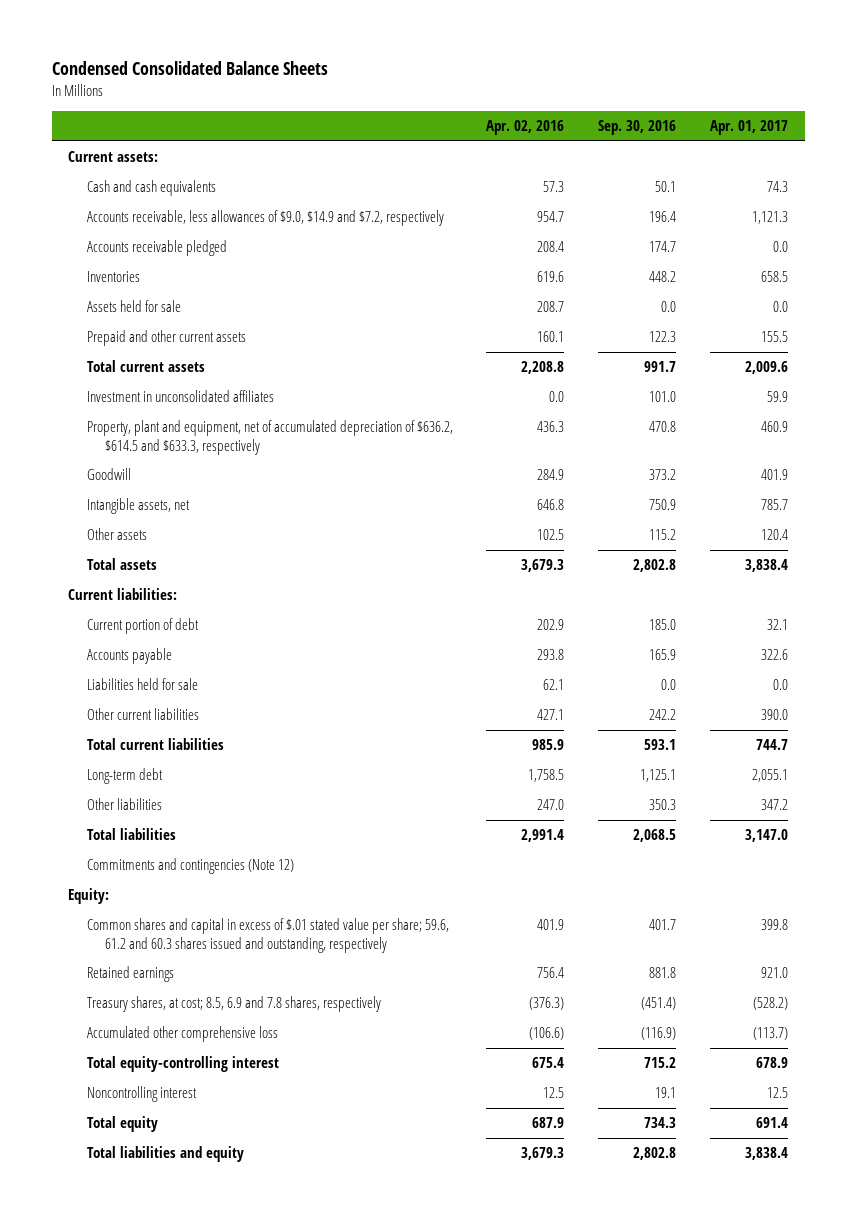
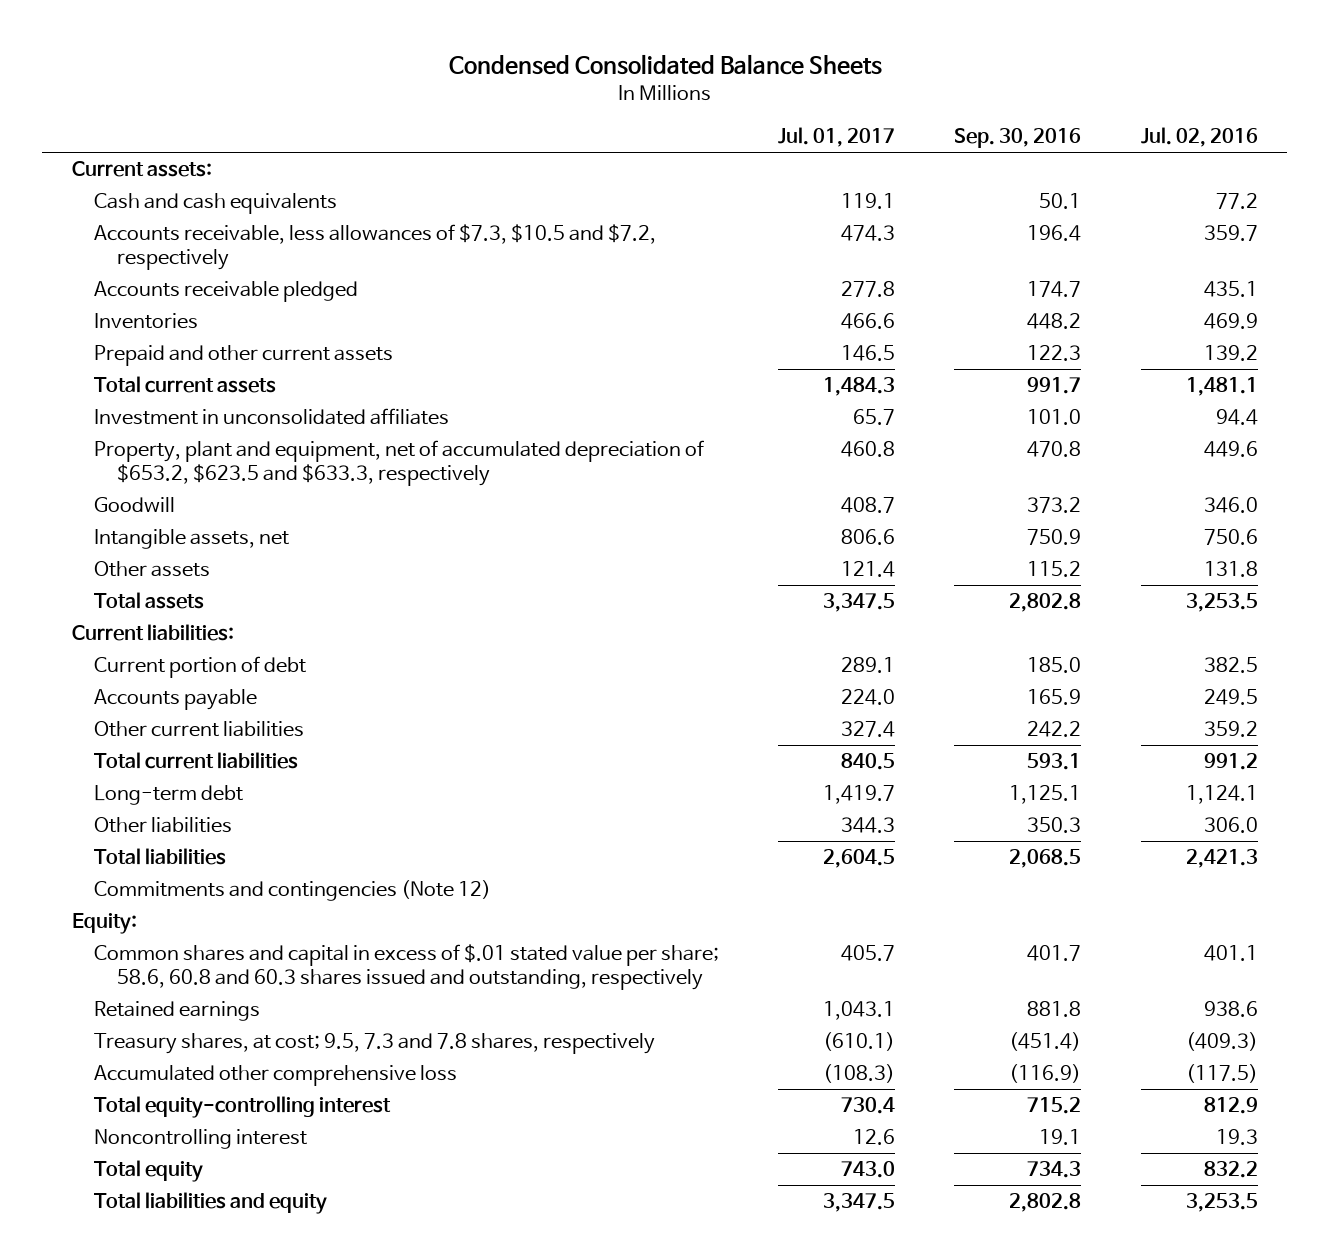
- | Apr. 02, 2016 | Sep. 30, 2016 | Apr. 01, 2017
+ | Jul. 01, 2017 | Sep. 30, 2016 | Jul. 02, 2016
- Accounts receivable, less allowances of $9.0, $14.9 and $7.2, respectively | 954.7 | 196.4 | 1,121.3
+ Accounts receivable, less allowances of $7.3, $10.5 and $7.2, respectively | 474.3 | 196.4 | 359.7
- Assets held for sale | 208.7 | 0.0 | 0.0
- Property, plant and equipment, net of accumulated depreciation of $636.2, $614.5 and $633.3, respectively | 436.3 | 470.8 | 460.9
+ Property, plant and equipment, net of accumulated depreciation of $653.2, $623.5 and $633.3, respectively | 460.8 | 470.8 | 449.6
- Liabilities held for sale | 62.1 | 0.0 | 0.0
- Common shares and capital in excess of $.01 stated value per share; 59.6, 61.2 and 60.3 shares issued and outstanding, respectively | 401.9 | 401.7 | 399.8
+ Common shares and capital in excess of $.01 stated value per share; 58.6, 60.8 and 60.3 shares issued and outstanding, respectively | 405.7 | 401.7 | 401.1
- Treasury shares, at cost; 8.5, 6.9 and 7.8 shares, respectively | (376.3) | (451.4) | (528.2)
+ Treasury shares, at cost; 9.5, 7.3 and 7.8 shares, respectively | (610.1) | (451.4) | (409.3)

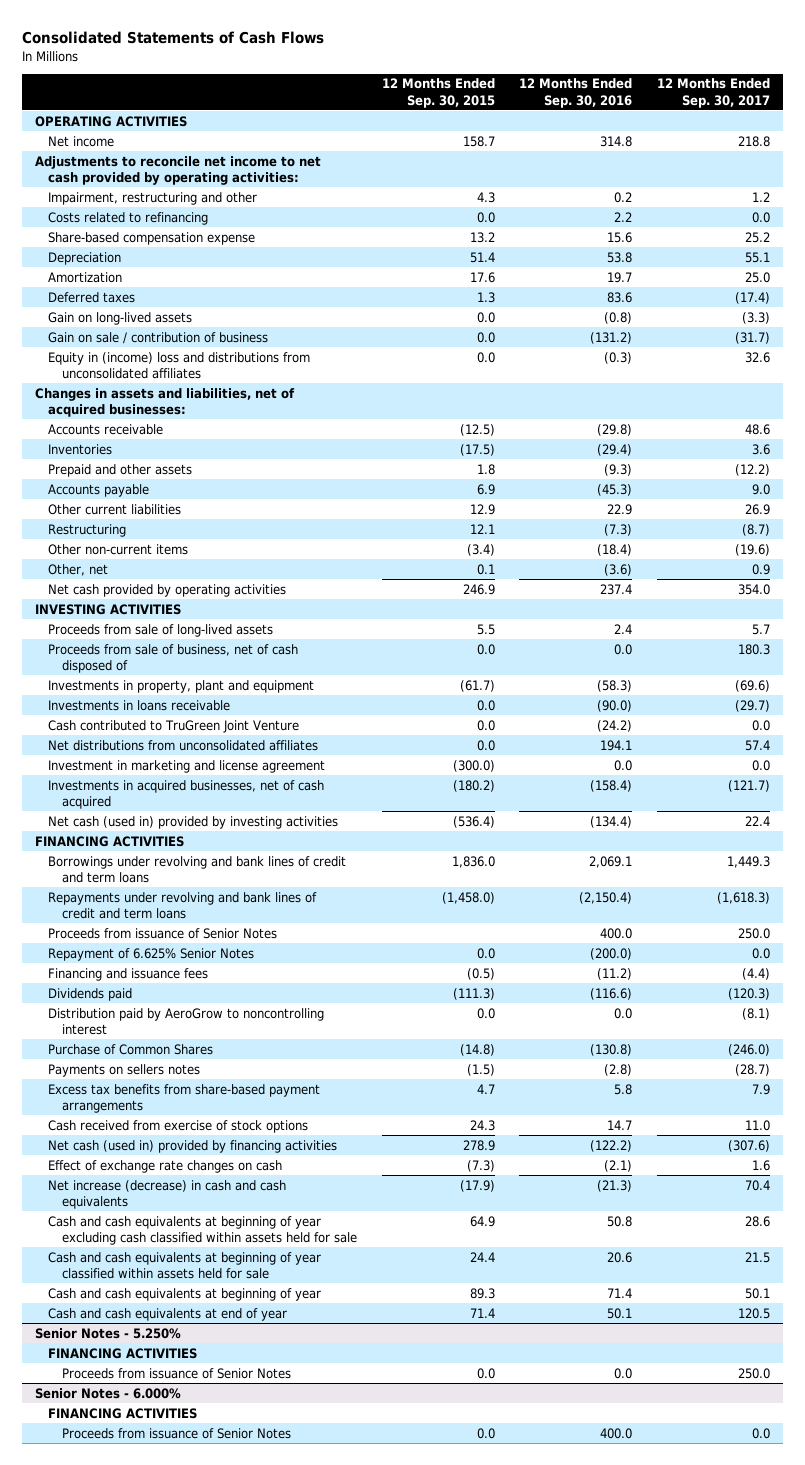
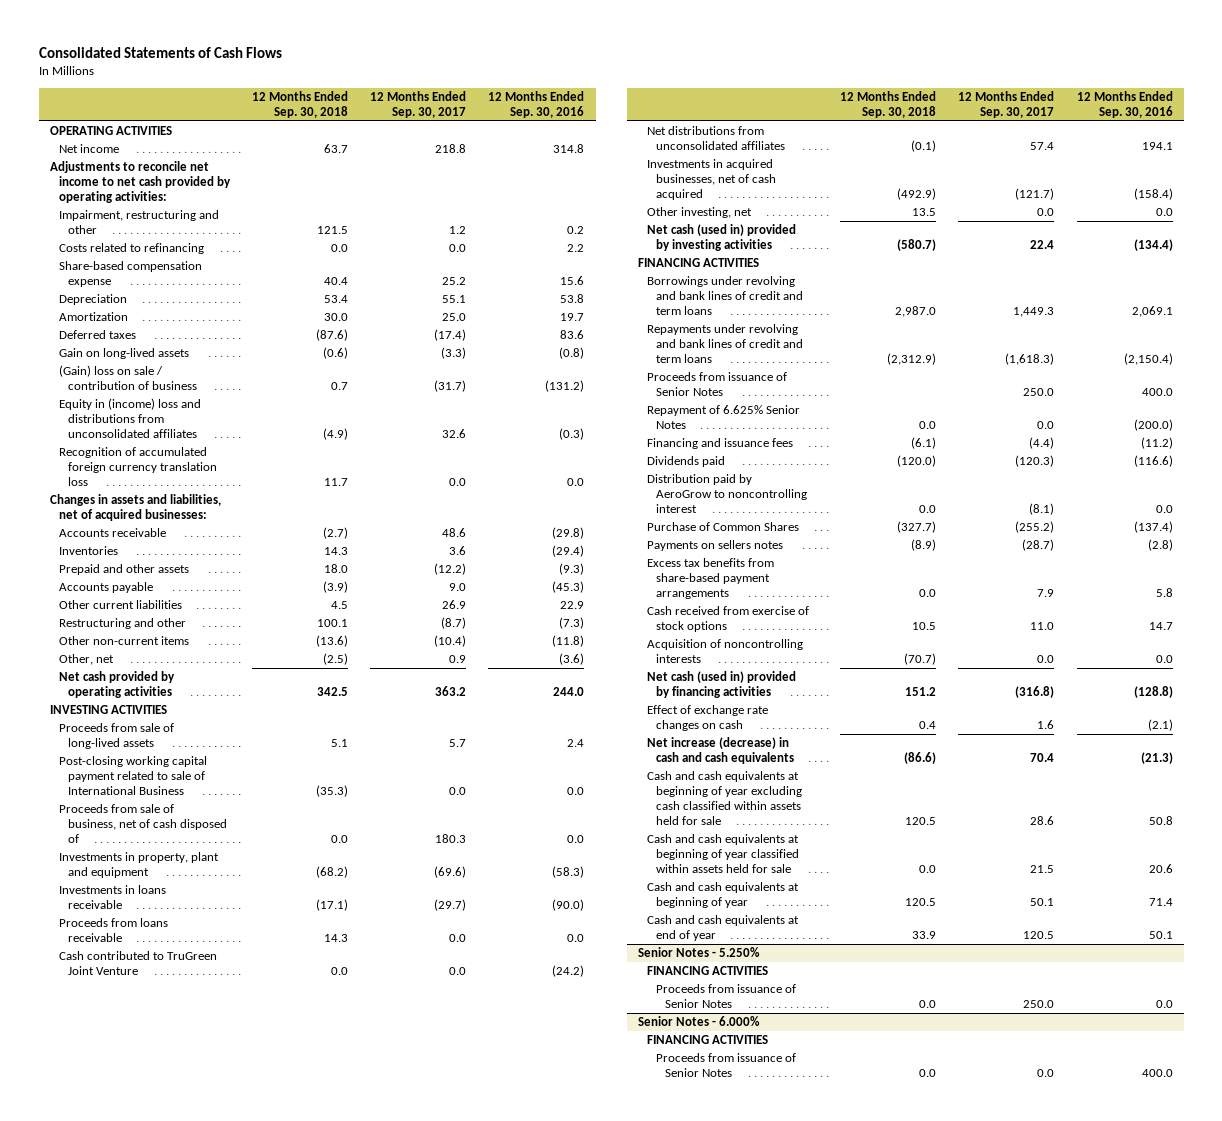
- | 12 Months Ended Sep. 30, 2015 | 12 Months Ended Sep. 30, 2016 | 12 Months Ended Sep. 30, 2017
+ | 12 Months Ended Sep. 30, 2018 | 12 Months Ended Sep. 30, 2017 | 12 Months Ended Sep. 30, 2016
- Gain on sale / contribution of business | 0.0 | (131.2) | (31.7)
+ (Gain) loss on sale / contribution of business | 0.7 | (31.7) | (131.2)
+ Recognition of accumulated foreign currency translation loss | 11.7 | 0.0 | 0.0
- Restructuring | 12.1 | (7.3) | (8.7)
- Other non-current items | (3.4) | (18.4) | (19.6)
+ Restructuring and other | 100.1 | (8.7) | (7.3)
+ Other non-current items | (13.6) | (10.4) | (11.8)
- Net cash provided by operating activities | 246.9 | 237.4 | 354.0
+ Net cash provided by operating activities | 342.5 | 363.2 | 244.0
+ Post-closing working capital payment related to sale of International Business | (35.3) | 0.0 | 0.0
+ Proceeds from loans receivable | 14.3 | 0.0 | 0.0
- Investment in marketing and license agreement | (300.0) | 0.0 | 0.0
+ Other investing, net | 13.5 | 0.0 | 0.0
- Purchase of Common Shares | (14.8) | (130.8) | (246.0)
+ Purchase of Common Shares | (327.7) | (255.2) | (137.4)
- Net cash (used in) provided by financing activities | 278.9 | (122.2) | (307.6)
+ Acquisition of noncontrolling interests | (70.7) | 0.0 | 0.0
+ Net cash (used in) provided by financing activities | 151.2 | (316.8) | (128.8)

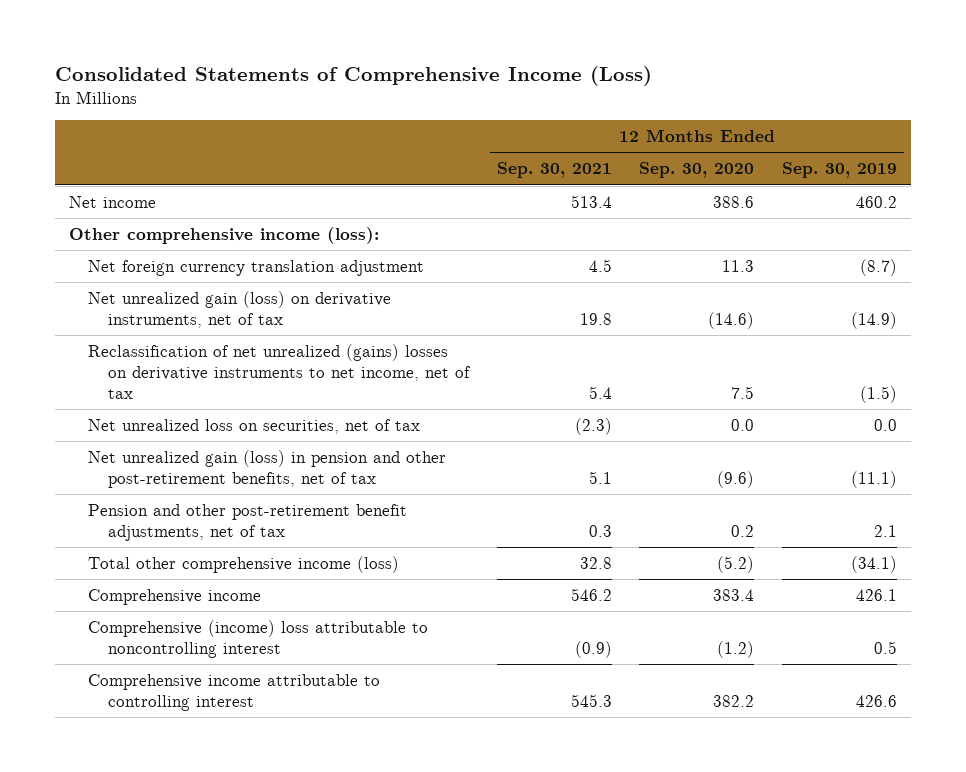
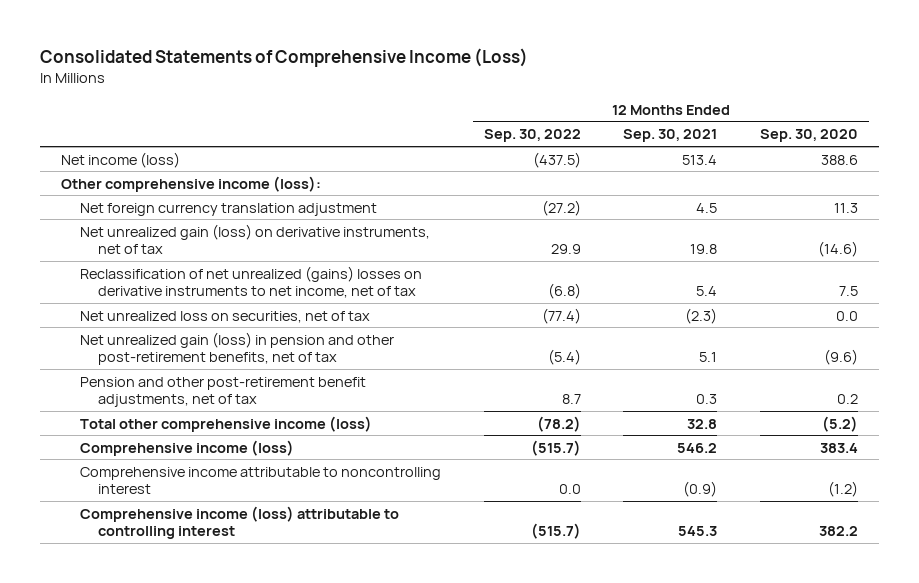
- | 12 Months Ended Sep. 30, 2021 | 12 Months Ended Sep. 30, 2020 | 12 Months Ended Sep. 30, 2019
+ | 12 Months Ended Sep. 30, 2022 | 12 Months Ended Sep. 30, 2021 | 12 Months Ended Sep. 30, 2020
- Net income | 513.4 | 388.6 | 460.2
+ Net income (loss) | (437.5) | 513.4 | 388.6
- Comprehensive income | 546.2 | 383.4 | 426.1
- Comprehensive (income) loss attributable to noncontrolling interest | (0.9) | (1.2) | 0.5
- Comprehensive income attributable to controlling interest | 545.3 | 382.2 | 426.6
+ Comprehensive income (loss) | (515.7) | 546.2 | 383.4
+ Comprehensive income attributable to noncontrolling interest | 0.0 | (0.9) | (1.2)
+ Comprehensive income (loss) attributable to controlling interest | (515.7) | 545.3 | 382.2

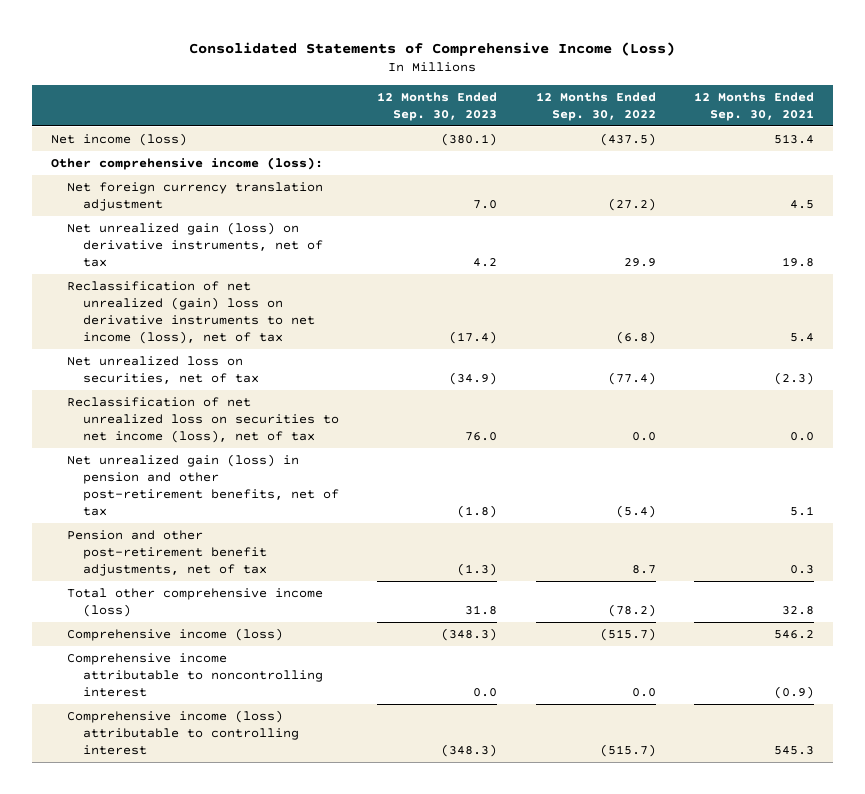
- | 12 Months Ended Sep. 30, 2022 | 12 Months Ended Sep. 30, 2021 | 12 Months Ended Sep. 30, 2020
+ | 12 Months Ended Sep. 30, 2023 | 12 Months Ended Sep. 30, 2022 | 12 Months Ended Sep. 30, 2021
- Reclassification of net unrealized (gains) losses on derivative instruments to net income, net of tax | (6.8) | 5.4 | 7.5
+ Reclassification of net unrealized (gain) loss on derivative instruments to net income (loss), net of tax | (17.4) | (6.8) | 5.4
+ Reclassification of net unrealized loss on securities to net income (loss), net of tax | 76.0 | 0.0 | 0.0

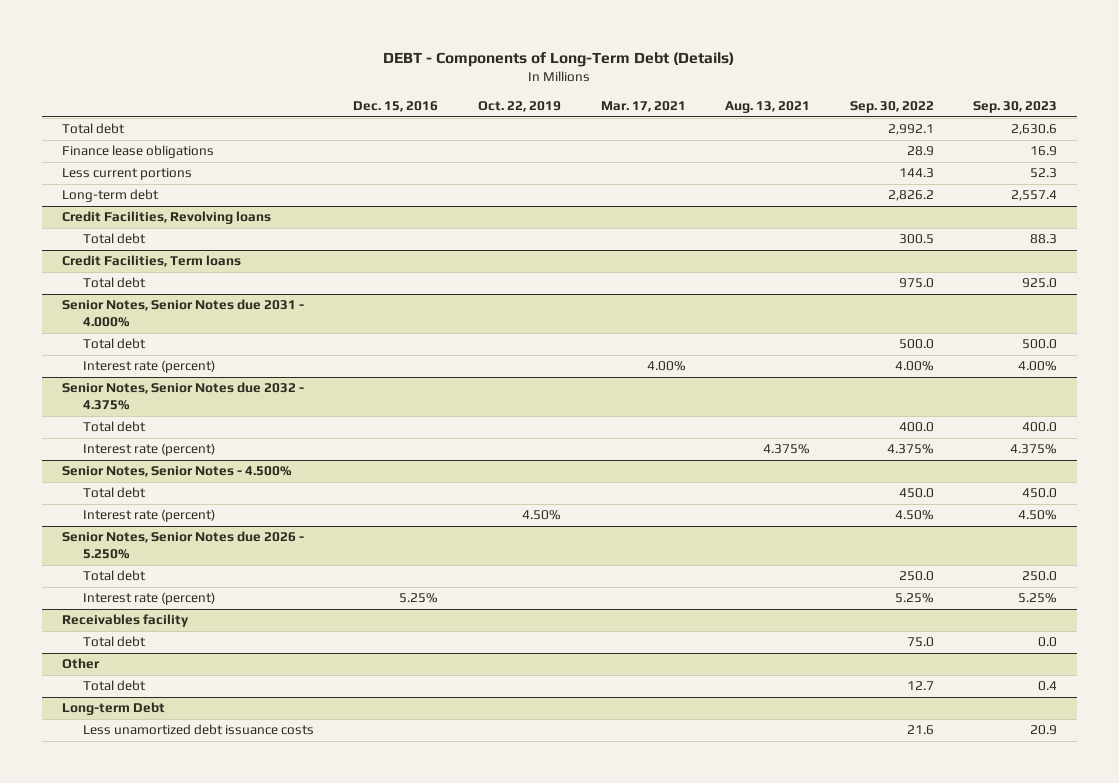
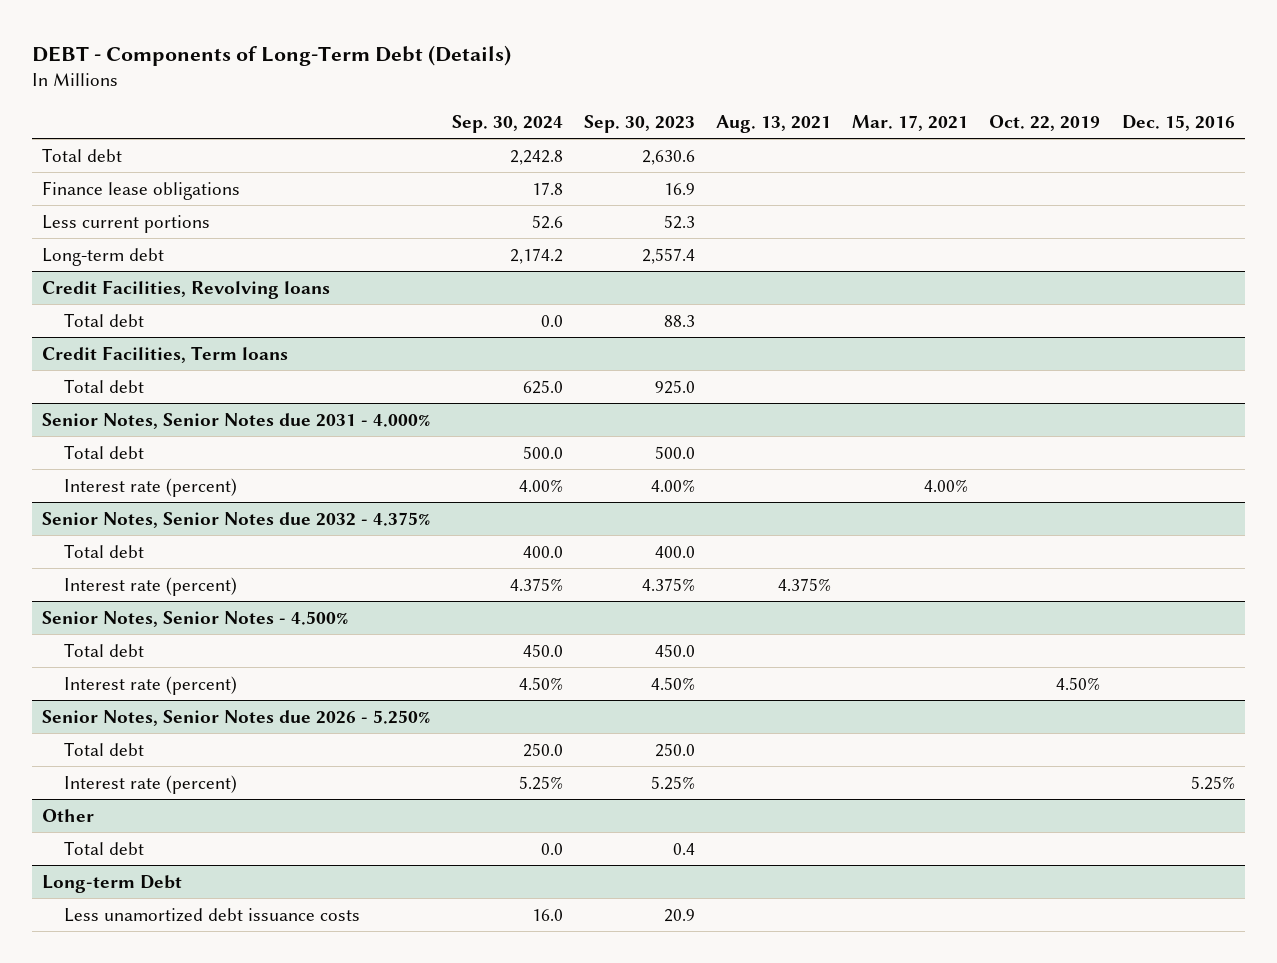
- | Dec. 15, 2016 | Oct. 22, 2019 | Mar. 17, 2021 | Aug. 13, 2021 | Sep. 30, 2022 | Sep. 30, 2023
+ | Sep. 30, 2024 | Sep. 30, 2023 | Aug. 13, 2021 | Mar. 17, 2021 | Oct. 22, 2019 | Dec. 15, 2016
- Receivables facility
- Total debt | | | | | 75.0 | 0.0

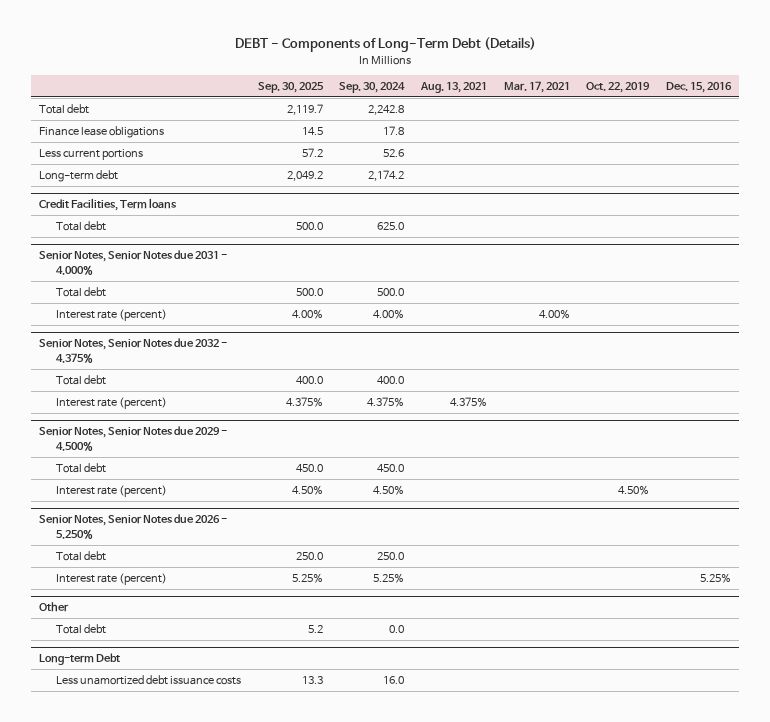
- | Sep. 30, 2024 | Sep. 30, 2023 | Aug. 13, 2021 | Mar. 17, 2021 | Oct. 22, 2019 | Dec. 15, 2016
+ | Sep. 30, 2025 | Sep. 30, 2024 | Aug. 13, 2021 | Mar. 17, 2021 | Oct. 22, 2019 | Dec. 15, 2016
- Credit Facilities, Revolving loans
- Total debt | 0.0 | 88.3 | | | |
- Senior Notes, Senior Notes - 4.500%
+ Senior Notes, Senior Notes due 2029 - 4.500%

